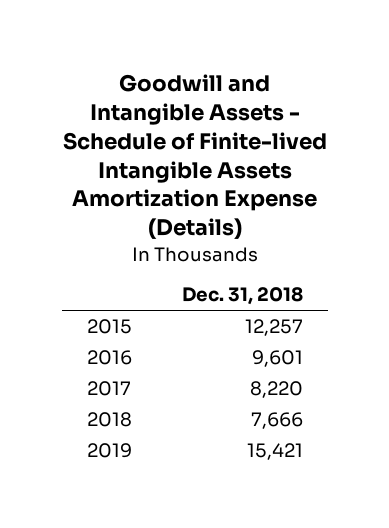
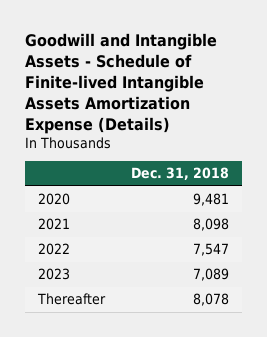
- 2015 | 12,257
- 2016 | 9,601
- 2017 | 8,220
- 2018 | 7,666
- 2019 | 15,421
+ 2020 | 9,481
+ 2021 | 8,098
+ 2022 | 7,547
+ 2023 | 7,089
+ Thereafter | 8,078

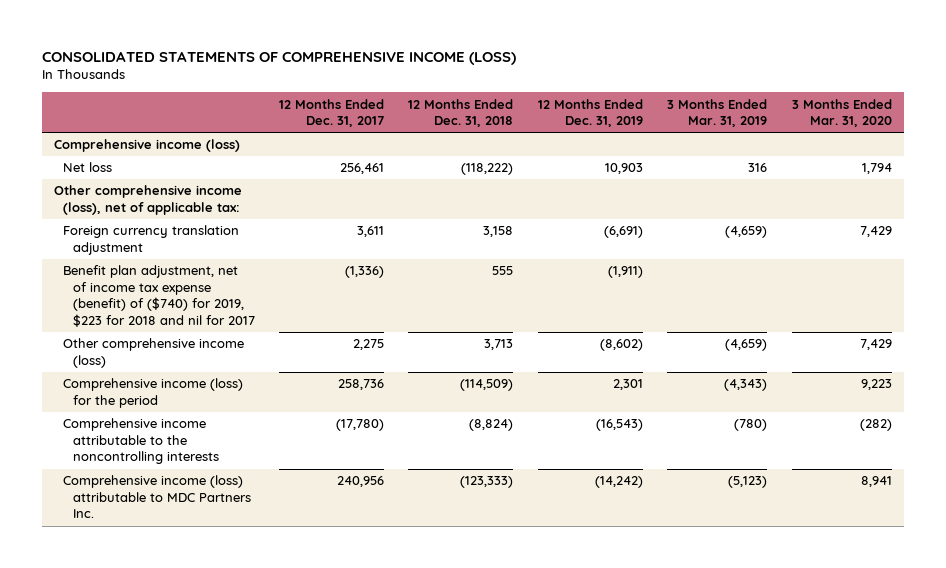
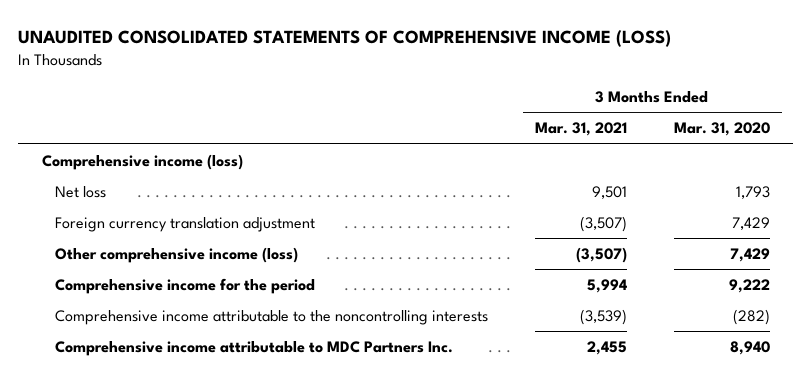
- CONSOLIDATED STATEMENTS OF COMPREHENSIVE INCOME (LOSS)
+ UNAUDITED CONSOLIDATED STATEMENTS OF COMPREHENSIVE INCOME (LOSS)
- | 12 Months Ended Dec. 31, 2017 | 12 Months Ended Dec. 31, 2018 | 12 Months Ended Dec. 31, 2019 | 3 Months Ended Mar. 31, 2019 | 3 Months Ended Mar. 31, 2020
+ | 3 Months Ended Mar. 31, 2021 | 3 Months Ended Mar. 31, 2020
- Net loss | 256,461 | (118,222) | 10,903 | 316 | 1,794
- Other comprehensive income (loss), net of applicable tax:
+ Net loss | 9,501 | 1,793
- Benefit plan adjustment, net of income tax expense (benefit) of ($740) for 2019, $223 for 2018 and nil for 2017 | (1,336) | 555 | (1,911) | |
- Comprehensive income (loss) for the period | 258,736 | (114,509) | 2,301 | (4,343) | 9,223
+ Comprehensive income for the period | 5,994 | 9,222
- Comprehensive income (loss) attributable to MDC Partners Inc. | 240,956 | (123,333) | (14,242) | (5,123) | 8,941
+ Comprehensive income attributable to MDC Partners Inc. | 2,455 | 8,940

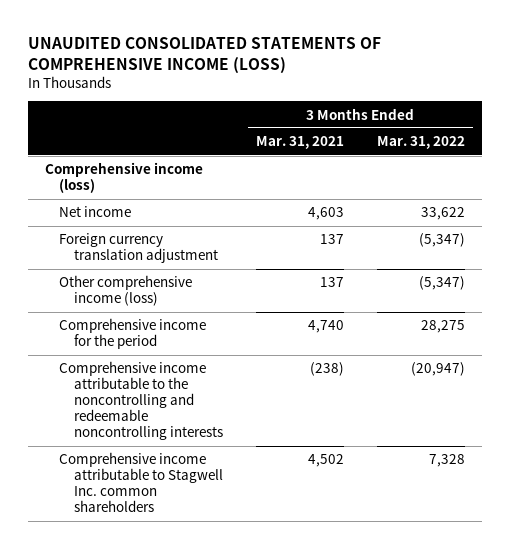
- | 3 Months Ended Mar. 31, 2021 | 3 Months Ended Mar. 31, 2020
+ | 3 Months Ended Mar. 31, 2021 | 3 Months Ended Mar. 31, 2022
- Net loss | 9,501 | 1,793
- Foreign currency translation adjustment | (3,507) | 7,429
- Other comprehensive income (loss) | (3,507) | 7,429
- Comprehensive income for the period | 5,994 | 9,222
- Comprehensive income attributable to the noncontrolling interests | (3,539) | (282)
- Comprehensive income attributable to MDC Partners Inc. | 2,455 | 8,940
+ Net income | 4,603 | 33,622
+ Foreign currency translation adjustment | 137 | (5,347)
+ Other comprehensive income (loss) | 137 | (5,347)
+ Comprehensive income for the period | 4,740 | 28,275
+ Comprehensive income attributable to the noncontrolling and redeemable noncontrolling interests | (238) | (20,947)
+ Comprehensive income attributable to Stagwell Inc. common shareholders | 4,502 | 7,328

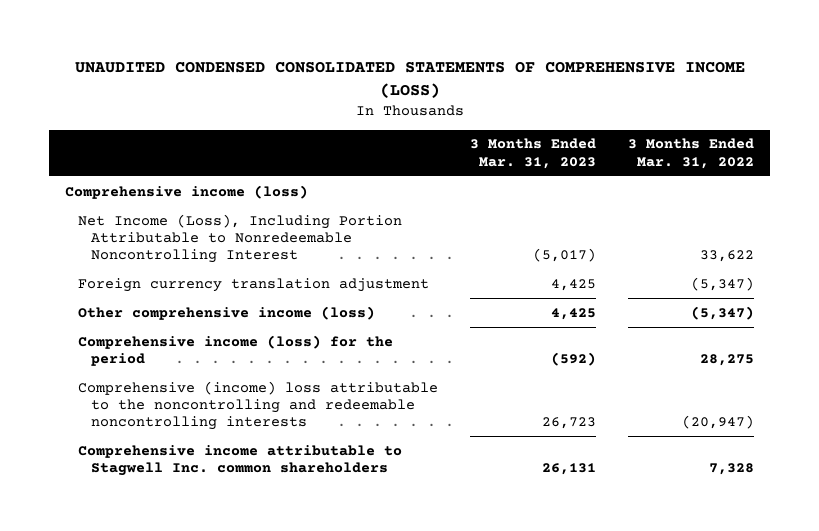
- UNAUDITED CONSOLIDATED STATEMENTS OF COMPREHENSIVE INCOME (LOSS)
+ UNAUDITED CONDENSED CONSOLIDATED STATEMENTS OF COMPREHENSIVE INCOME (LOSS)
- | 3 Months Ended Mar. 31, 2021 | 3 Months Ended Mar. 31, 2022
+ | 3 Months Ended Mar. 31, 2023 | 3 Months Ended Mar. 31, 2022
- Net income | 4,603 | 33,622
+ Net Income (Loss), Including Portion Attributable to Nonredeemable Noncontrolling Interest | (5,017) | 33,622
- Comprehensive income for the period | 4,740 | 28,275
- Comprehensive income attributable to the noncontrolling and redeemable noncontrolling interests | (238) | (20,947)
+ Comprehensive income (loss) for the period | (592) | 28,275
+ Comprehensive (income) loss attributable to the noncontrolling and redeemable noncontrolling interests | 26,723 | (20,947)

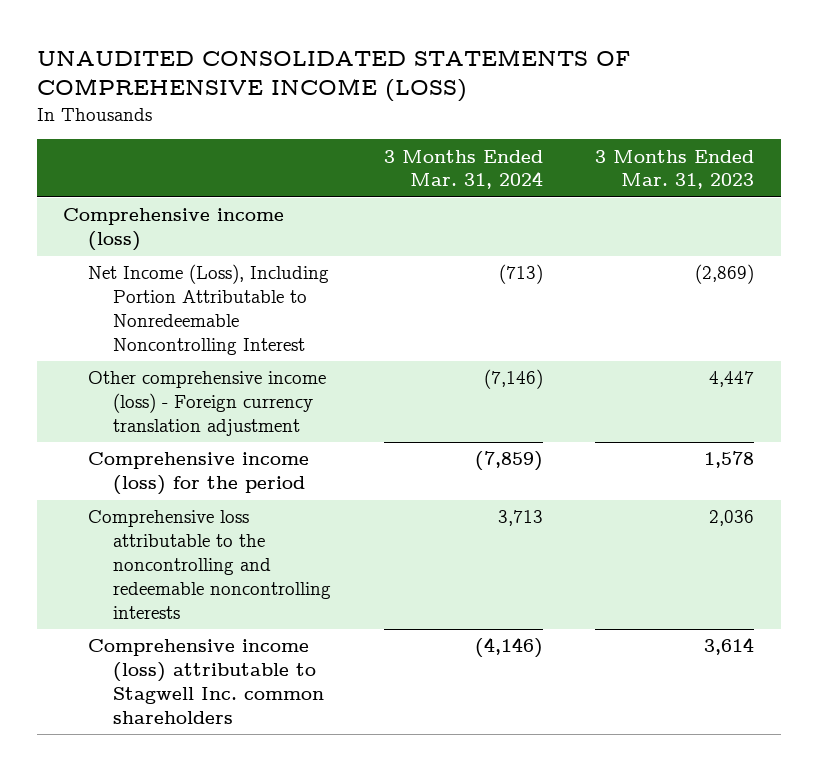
- UNAUDITED CONDENSED CONSOLIDATED STATEMENTS OF COMPREHENSIVE INCOME (LOSS)
+ UNAUDITED CONSOLIDATED STATEMENTS OF COMPREHENSIVE INCOME (LOSS)
- | 3 Months Ended Mar. 31, 2023 | 3 Months Ended Mar. 31, 2022
+ | 3 Months Ended Mar. 31, 2024 | 3 Months Ended Mar. 31, 2023
- Net Income (Loss), Including Portion Attributable to Nonredeemable Noncontrolling Interest | (5,017) | 33,622
- Foreign currency translation adjustment | 4,425 | (5,347)
- Other comprehensive income (loss) | 4,425 | (5,347)
- Comprehensive income (loss) for the period | (592) | 28,275
- Comprehensive (income) loss attributable to the noncontrolling and redeemable noncontrolling interests | 26,723 | (20,947)
- Comprehensive income attributable to Stagwell Inc. common shareholders | 26,131 | 7,328
+ Net Income (Loss), Including Portion Attributable to Nonredeemable Noncontrolling Interest | (713) | (2,869)
+ Other comprehensive income (loss) - Foreign currency translation adjustment | (7,146) | 4,447
+ Comprehensive income (loss) for the period | (7,859) | 1,578
+ Comprehensive loss attributable to the noncontrolling and redeemable noncontrolling interests | 3,713 | 2,036
+ Comprehensive income (loss) attributable to Stagwell Inc. common shareholders | (4,146) | 3,614

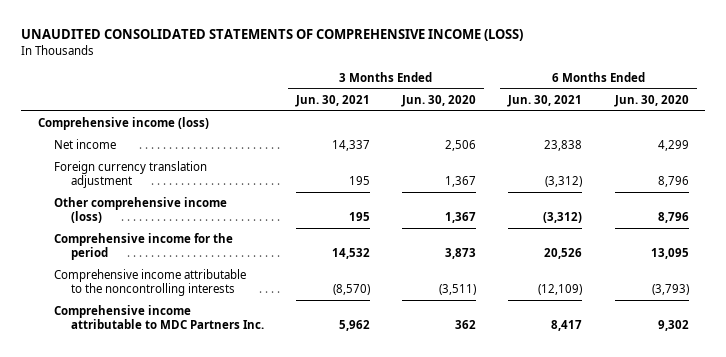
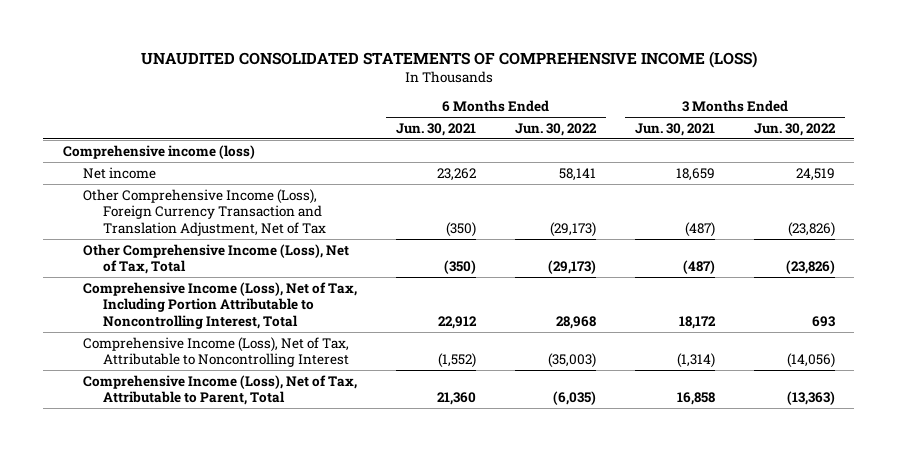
- | 3 Months Ended Jun. 30, 2021 | 3 Months Ended Jun. 30, 2020 | 6 Months Ended Jun. 30, 2021 | 6 Months Ended Jun. 30, 2020
+ | 6 Months Ended Jun. 30, 2021 | 6 Months Ended Jun. 30, 2022 | 3 Months Ended Jun. 30, 2021 | 3 Months Ended Jun. 30, 2022
- Net income | 14,337 | 2,506 | 23,838 | 4,299
- Foreign currency translation adjustment | 195 | 1,367 | (3,312) | 8,796
- Other comprehensive income (loss) | 195 | 1,367 | (3,312) | 8,796
- Comprehensive income for the period | 14,532 | 3,873 | 20,526 | 13,095
- Comprehensive income attributable to the noncontrolling interests | (8,570) | (3,511) | (12,109) | (3,793)
- Comprehensive income attributable to MDC Partners Inc. | 5,962 | 362 | 8,417 | 9,302
+ Net income | 23,262 | 58,141 | 18,659 | 24,519
+ Other Comprehensive Income (Loss), Foreign Currency Transaction and Translation Adjustment, Net of Tax | (350) | (29,173) | (487) | (23,826)
+ Other Comprehensive Income (Loss), Net of Tax, Total | (350) | (29,173) | (487) | (23,826)
+ Comprehensive Income (Loss), Net of Tax, Including Portion Attributable to Noncontrolling Interest, Total | 22,912 | 28,968 | 18,172 | 693
+ Comprehensive Income (Loss), Net of Tax, Attributable to Noncontrolling Interest | (1,552) | (35,003) | (1,314) | (14,056)
+ Comprehensive Income (Loss), Net of Tax, Attributable to Parent, Total | 21,360 | (6,035) | 16,858 | (13,363)

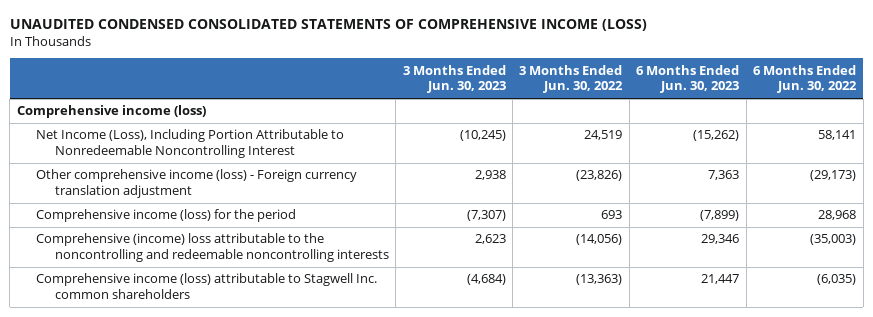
- UNAUDITED CONSOLIDATED STATEMENTS OF COMPREHENSIVE INCOME (LOSS)
+ UNAUDITED CONDENSED CONSOLIDATED STATEMENTS OF COMPREHENSIVE INCOME (LOSS)
- | 6 Months Ended Jun. 30, 2021 | 6 Months Ended Jun. 30, 2022 | 3 Months Ended Jun. 30, 2021 | 3 Months Ended Jun. 30, 2022
+ | 3 Months Ended Jun. 30, 2023 | 3 Months Ended Jun. 30, 2022 | 6 Months Ended Jun. 30, 2023 | 6 Months Ended Jun. 30, 2022
- Net income | 23,262 | 58,141 | 18,659 | 24,519
- Other Comprehensive Income (Loss), Foreign Currency Transaction and Translation Adjustment, Net of Tax | (350) | (29,173) | (487) | (23,826)
- Other Comprehensive Income (Loss), Net of Tax, Total | (350) | (29,173) | (487) | (23,826)
- Comprehensive Income (Loss), Net of Tax, Including Portion Attributable to Noncontrolling Interest, Total | 22,912 | 28,968 | 18,172 | 693
- Comprehensive Income (Loss), Net of Tax, Attributable to Noncontrolling Interest | (1,552) | (35,003) | (1,314) | (14,056)
- Comprehensive Income (Loss), Net of Tax, Attributable to Parent, Total | 21,360 | (6,035) | 16,858 | (13,363)
+ Net Income (Loss), Including Portion Attributable to Nonredeemable Noncontrolling Interest | (10,245) | 24,519 | (15,262) | 58,141
+ Other comprehensive income (loss) - Foreign currency translation adjustment | 2,938 | (23,826) | 7,363 | (29,173)
+ Comprehensive income (loss) for the period | (7,307) | 693 | (7,899) | 28,968
+ Comprehensive (income) loss attributable to the noncontrolling and redeemable noncontrolling interests | 2,623 | (14,056) | 29,346 | (35,003)
+ Comprehensive income (loss) attributable to Stagwell Inc. common shareholders | (4,684) | (13,363) | 21,447 | (6,035)

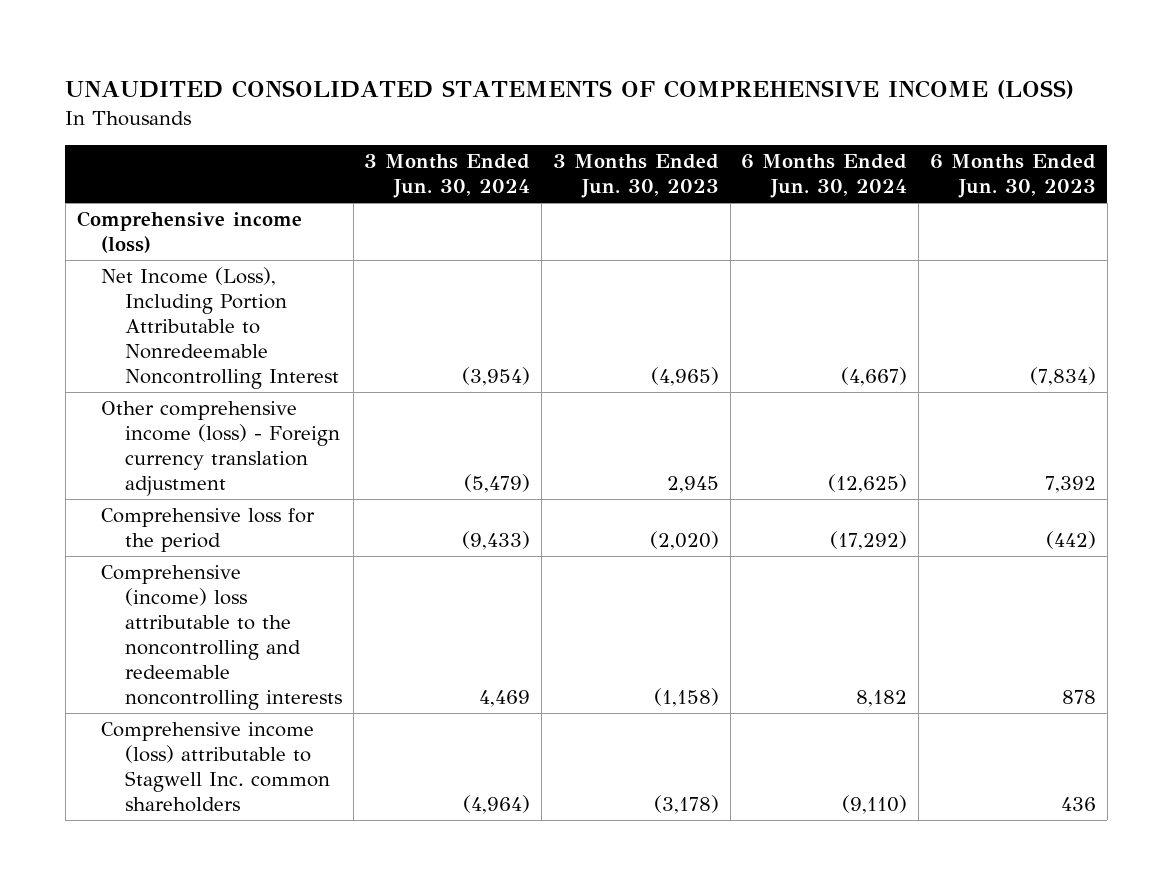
- UNAUDITED CONDENSED CONSOLIDATED STATEMENTS OF COMPREHENSIVE INCOME (LOSS)
+ UNAUDITED CONSOLIDATED STATEMENTS OF COMPREHENSIVE INCOME (LOSS)
- | 3 Months Ended Jun. 30, 2023 | 3 Months Ended Jun. 30, 2022 | 6 Months Ended Jun. 30, 2023 | 6 Months Ended Jun. 30, 2022
+ | 3 Months Ended Jun. 30, 2024 | 3 Months Ended Jun. 30, 2023 | 6 Months Ended Jun. 30, 2024 | 6 Months Ended Jun. 30, 2023
- Net Income (Loss), Including Portion Attributable to Nonredeemable Noncontrolling Interest | (10,245) | 24,519 | (15,262) | 58,141
- Other comprehensive income (loss) - Foreign currency translation adjustment | 2,938 | (23,826) | 7,363 | (29,173)
- Comprehensive income (loss) for the period | (7,307) | 693 | (7,899) | 28,968
- Comprehensive (income) loss attributable to the noncontrolling and redeemable noncontrolling interests | 2,623 | (14,056) | 29,346 | (35,003)
- Comprehensive income (loss) attributable to Stagwell Inc. common shareholders | (4,684) | (13,363) | 21,447 | (6,035)
+ Net Income (Loss), Including Portion Attributable to Nonredeemable Noncontrolling Interest | (3,954) | (4,965) | (4,667) | (7,834)
+ Other comprehensive income (loss) - Foreign currency translation adjustment | (5,479) | 2,945 | (12,625) | 7,392
+ Comprehensive loss for the period | (9,433) | (2,020) | (17,292) | (442)
+ Comprehensive (income) loss attributable to the noncontrolling and redeemable noncontrolling interests | 4,469 | (1,158) | 8,182 | 878
+ Comprehensive income (loss) attributable to Stagwell Inc. common shareholders | (4,964) | (3,178) | (9,110) | 436

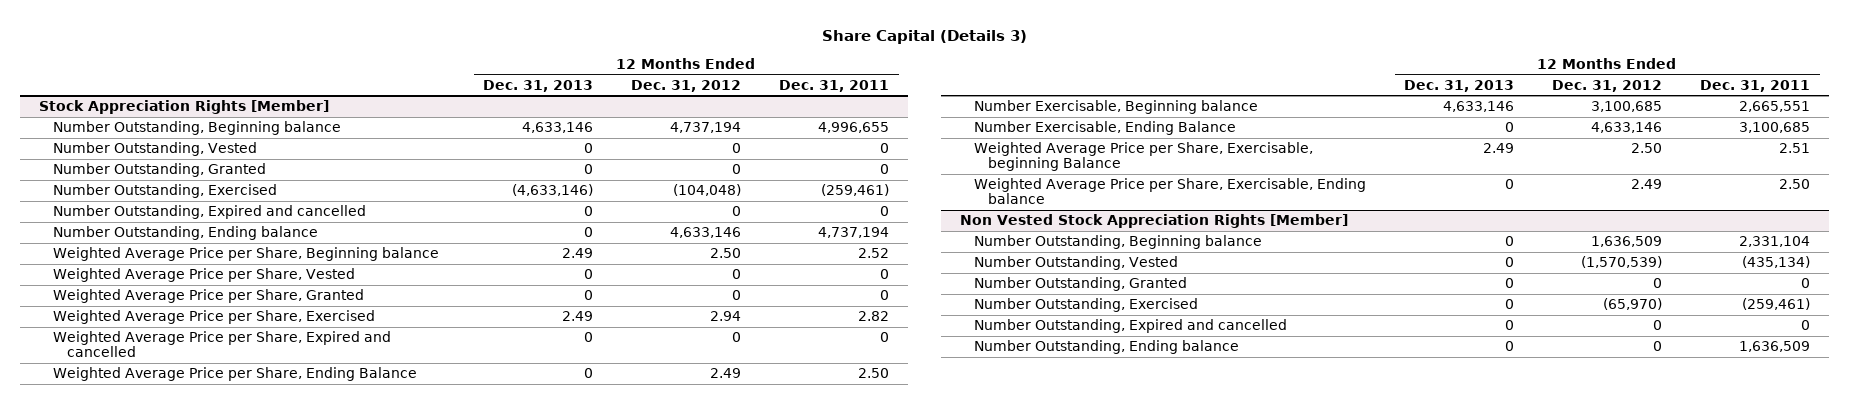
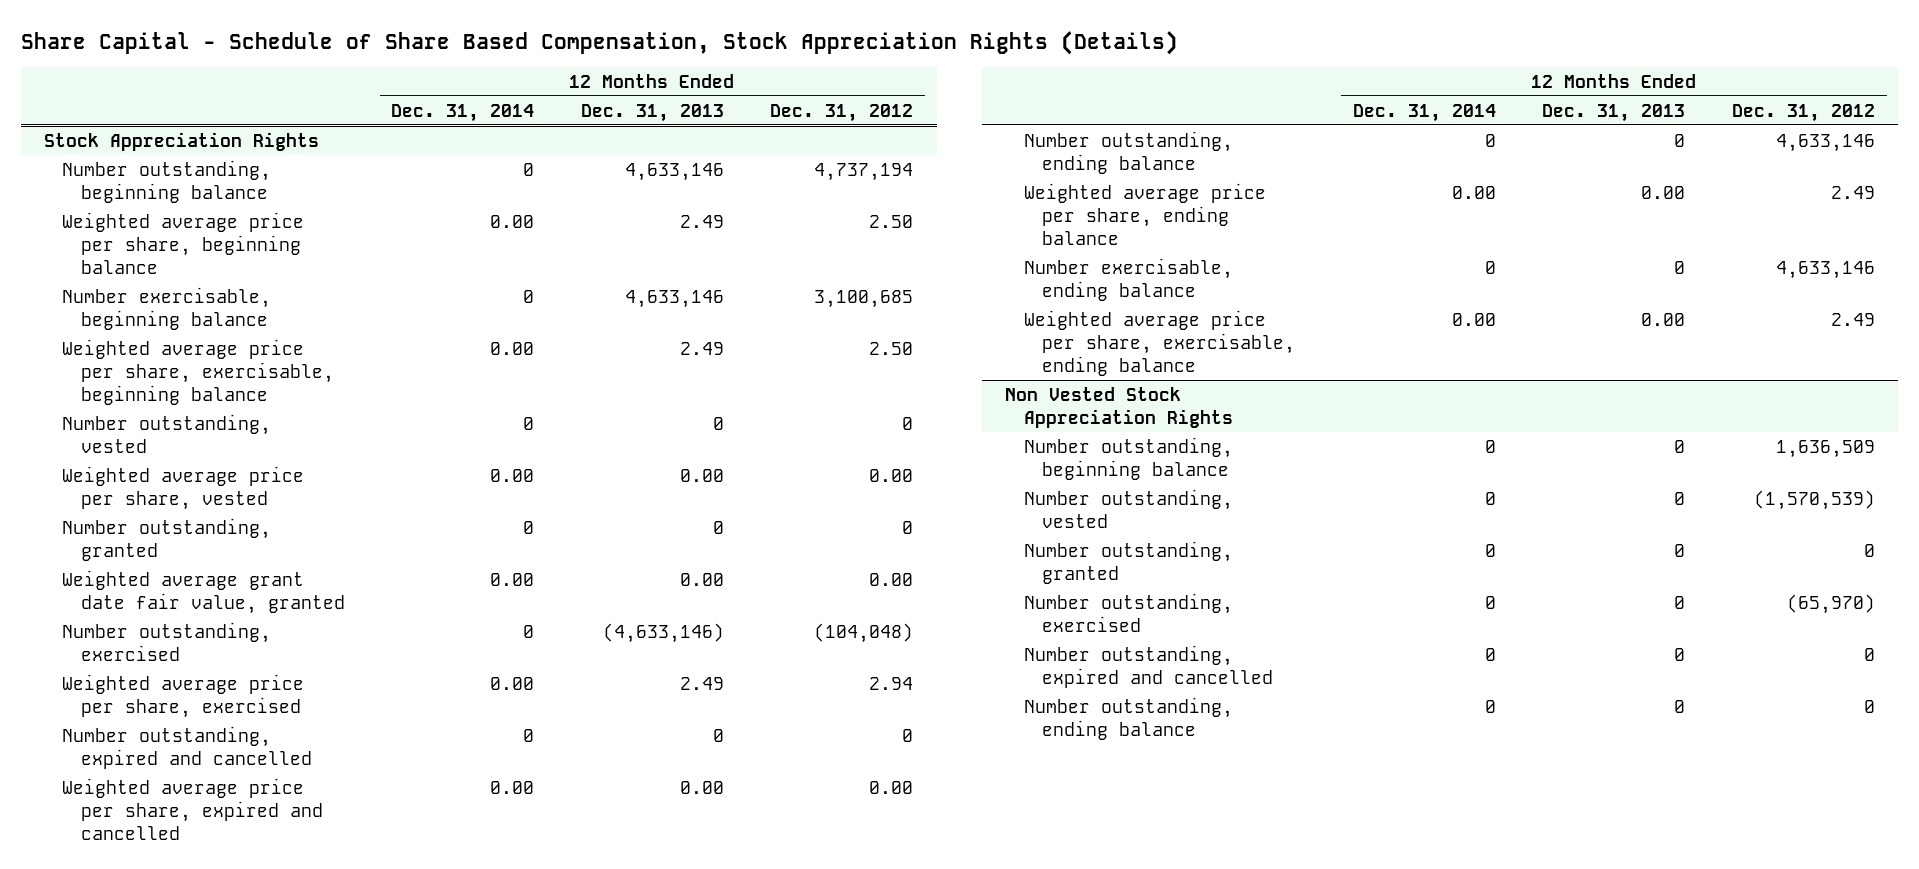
- Share Capital (Details 3)
+ Share Capital - Schedule of Share Based Compensation, Stock Appreciation Rights (Details)
- | 12 Months Ended Dec. 31, 2013 | 12 Months Ended Dec. 31, 2012 | 12 Months Ended Dec. 31, 2011
+ | 12 Months Ended Dec. 31, 2014 | 12 Months Ended Dec. 31, 2013 | 12 Months Ended Dec. 31, 2012
- Stock Appreciation Rights [Member]
- Number Outstanding, Beginning balance | 4,633,146 | 4,737,194 | 4,996,655
- Number Outstanding, Vested | 0 | 0 | 0
- Number Outstanding, Granted | 0 | 0 | 0
- Number Outstanding, Exercised | (4,633,146) | (104,048) | (259,461)
- Number Outstanding, Expired and cancelled | 0 | 0 | 0
- Number Outstanding, Ending balance | 0 | 4,633,146 | 4,737,194
- Weighted Average Price per Share, Beginning balance | 2.49 | 2.50 | 2.52
- Weighted Average Price per Share, Vested | 0 | 0 | 0
- Weighted Average Price per Share, Granted | 0 | 0 | 0
- Weighted Average Price per Share, Exercised | 2.49 | 2.94 | 2.82
- Weighted Average Price per Share, Expired and cancelled | 0 | 0 | 0
- Weighted Average Price per Share, Ending Balance | 0 | 2.49 | 2.50
- Number Exercisable, Beginning balance | 4,633,146 | 3,100,685 | 2,665,551
- Number Exercisable, Ending Balance | 0 | 4,633,146 | 3,100,685
- Weighted Average Price per Share, Exercisable, beginning Balance | 2.49 | 2.50 | 2.51
- Weighted Average Price per Share, Exercisable, Ending balance | 0 | 2.49 | 2.50
- Non Vested Stock Appreciation Rights [Member]
- Number Outstanding, Beginning balance | 0 | 1,636,509 | 2,331,104
- Number Outstanding, Vested | 0 | (1,570,539) | (435,134)
- Number Outstanding, Granted | 0 | 0 | 0
- Number Outstanding, Exercised | 0 | (65,970) | (259,461)
- Number Outstanding, Expired and cancelled | 0 | 0 | 0
- Number Outstanding, Ending balance | 0 | 0 | 1,636,509
+ Stock Appreciation Rights
+ Number outstanding, beginning balance | 0 | 4,633,146 | 4,737,194
+ Weighted average price per share, beginning balance | 0.00 | 2.49 | 2.50
+ Number exercisable, beginning balance | 0 | 4,633,146 | 3,100,685
+ Weighted average price per share, exercisable, beginning balance | 0.00 | 2.49 | 2.50
+ Number outstanding, vested | 0 | 0 | 0
+ Weighted average price per share, vested | 0.00 | 0.00 | 0.00
+ Number outstanding, granted | 0 | 0 | 0
+ Weighted average grant date fair value, granted | 0.00 | 0.00 | 0.00
+ Number outstanding, exercised | 0 | (4,633,146) | (104,048)
+ Weighted average price per share, exercised | 0.00 | 2.49 | 2.94
+ Number outstanding, expired and cancelled | 0 | 0 | 0
+ Weighted average price per share, expired and cancelled | 0.00 | 0.00 | 0.00
+ Number outstanding, ending balance | 0 | 0 | 4,633,146
+ Weighted average price per share, ending balance | 0.00 | 0.00 | 2.49
+ Number exercisable, ending balance | 0 | 0 | 4,633,146
+ Weighted average price per share, exercisable, ending balance | 0.00 | 0.00 | 2.49
+ Non Vested Stock Appreciation Rights
+ Number outstanding, beginning balance | 0 | 0 | 1,636,509
+ Number outstanding, vested | 0 | 0 | (1,570,539)
+ Number outstanding, granted | 0 | 0 | 0
+ Number outstanding, exercised | 0 | 0 | (65,970)
+ Number outstanding, expired and cancelled | 0 | 0 | 0
+ Number outstanding, ending balance | 0 | 0 | 0

